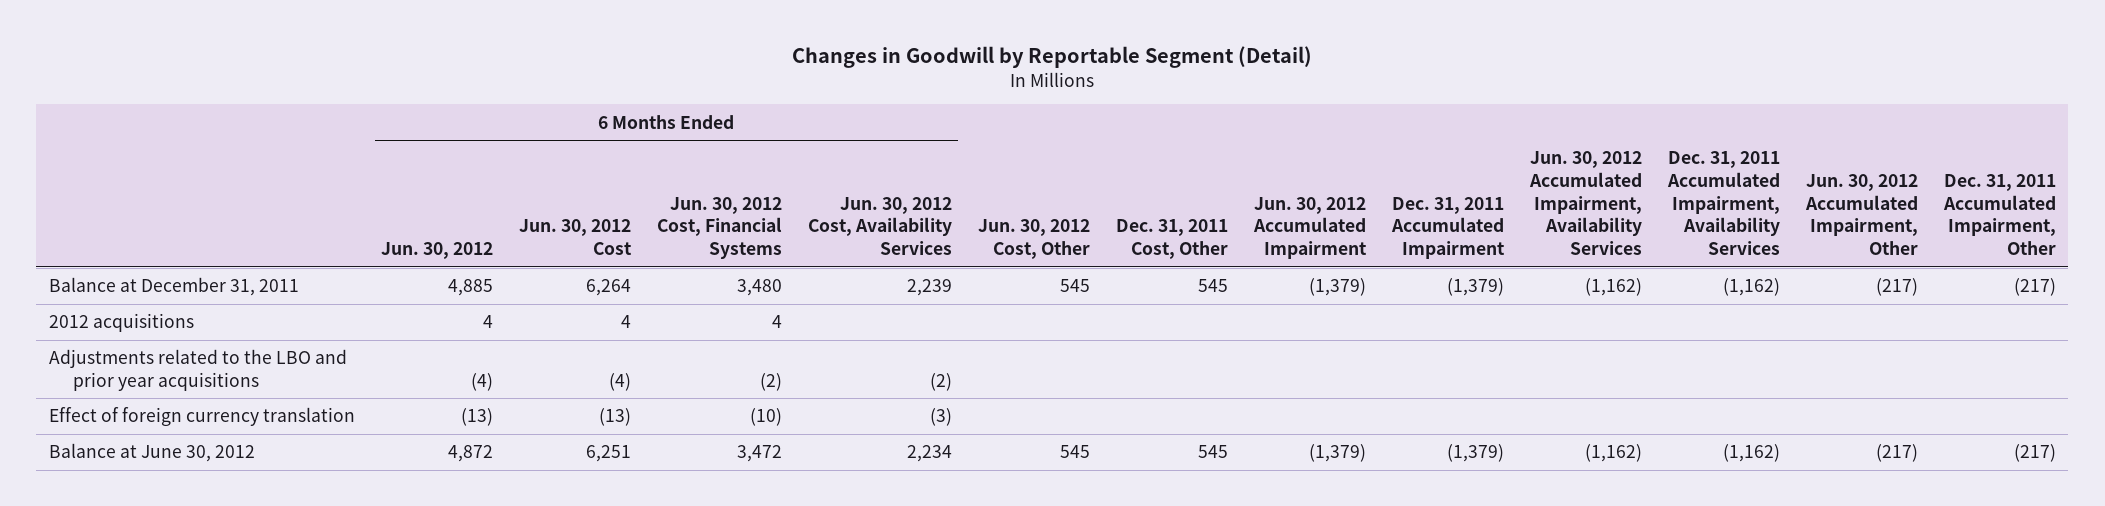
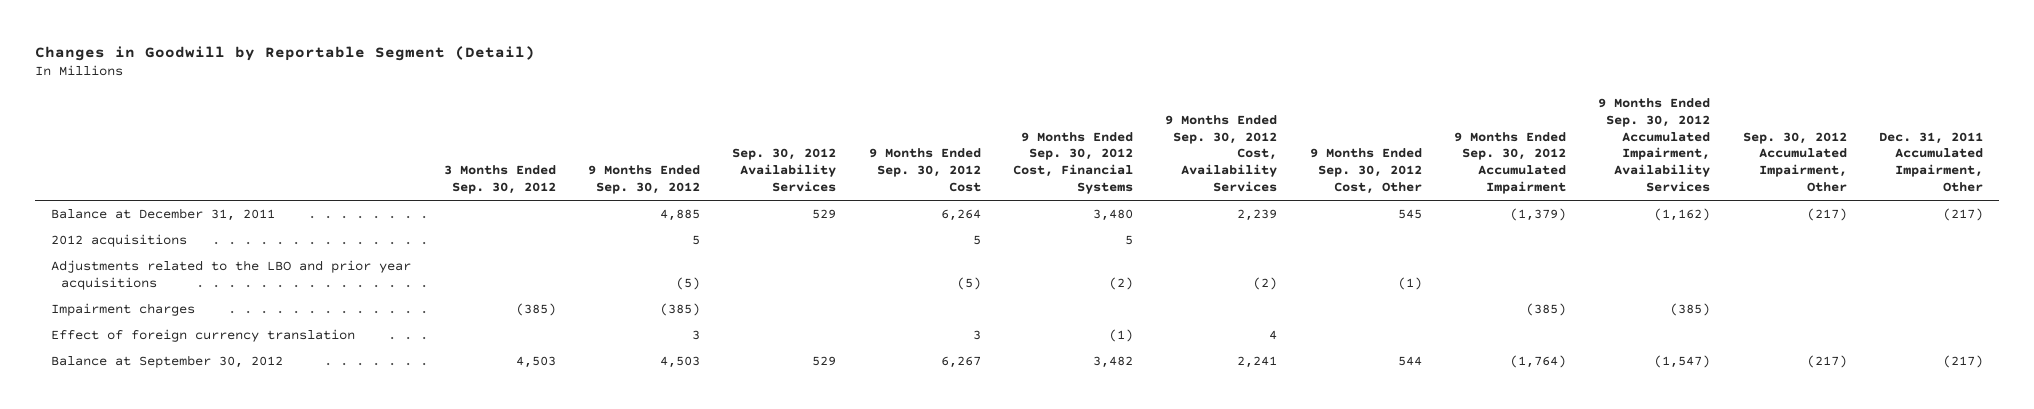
- | 6 Months Ended Jun. 30, 2012 | 6 Months Ended Jun. 30, 2012 Cost | 6 Months Ended Jun. 30, 2012 Cost, Financial Systems | 6 Months Ended Jun. 30, 2012 Cost, Availability Services | Jun. 30, 2012 Cost, Other | Dec. 31, 2011 Cost, Other | Jun. 30, 2012 Accumulated Impairment | Dec. 31, 2011 Accumulated Impairment | Jun. 30, 2012 Accumulated Impairment, Availability Services | Dec. 31, 2011 Accumulated Impairment, Availability Services | Jun. 30, 2012 Accumulated Impairment, Other | Dec. 31, 2011 Accumulated Impairment, Other
+ | 3 Months Ended Sep. 30, 2012 | 9 Months Ended Sep. 30, 2012 | Sep. 30, 2012 Availability Services | 9 Months Ended Sep. 30, 2012 Cost | 9 Months Ended Sep. 30, 2012 Cost, Financial Systems | 9 Months Ended Sep. 30, 2012 Cost, Availability Services | 9 Months Ended Sep. 30, 2012 Cost, Other | 9 Months Ended Sep. 30, 2012 Accumulated Impairment | 9 Months Ended Sep. 30, 2012 Accumulated Impairment, Availability Services | Sep. 30, 2012 Accumulated Impairment, Other | Dec. 31, 2011 Accumulated Impairment, Other
+ Impairment charges | (385) | (385) | | | | | | (385) | (385) | |
- Balance at June 30, 2012 | 4,872 | 6,251 | 3,472 | 2,234 | 545 | 545 | (1,379) | (1,379) | (1,162) | (1,162) | (217) | (217)
+ Balance at September 30, 2012 | 4,503 | 4,503 | 529 | 6,267 | 3,482 | 2,241 | 544 | (1,764) | (1,547) | (217) | (217)

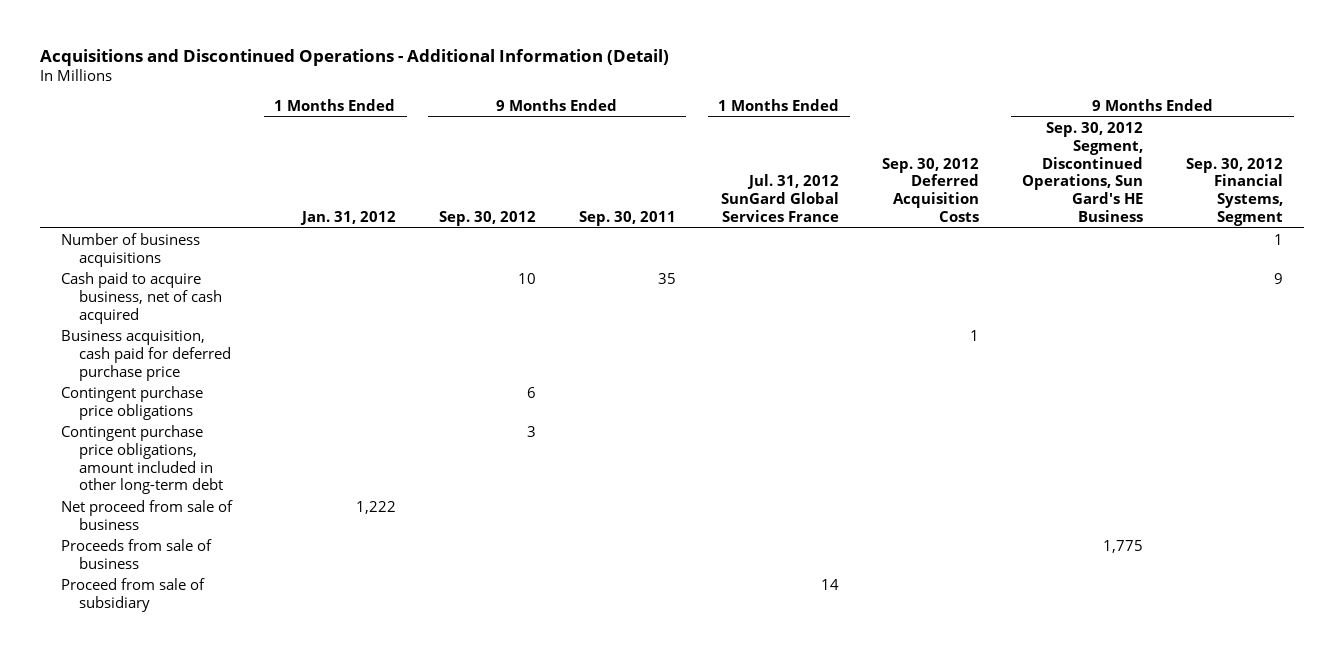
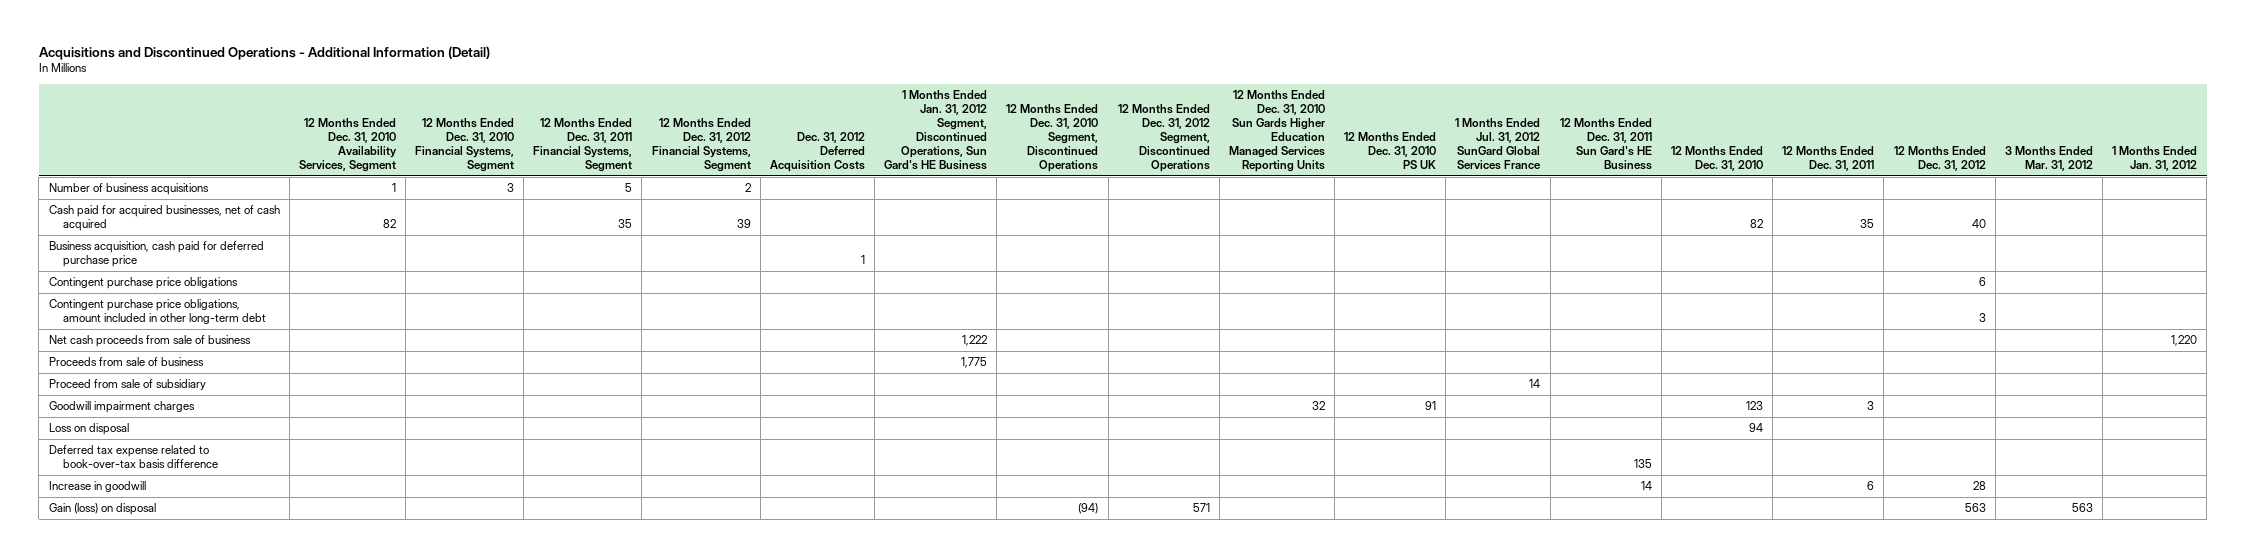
- | 1 Months Ended Jan. 31, 2012 | 9 Months Ended Sep. 30, 2012 | 9 Months Ended Sep. 30, 2011 | 1 Months Ended Jul. 31, 2012 SunGard Global Services France | Sep. 30, 2012 Deferred Acquisition Costs | 9 Months Ended Sep. 30, 2012 Segment, Discontinued Operations, Sun Gard's HE Business | 9 Months Ended Sep. 30, 2012 Financial Systems, Segment
+ | 12 Months Ended Dec. 31, 2010 Availability Services, Segment | 12 Months Ended Dec. 31, 2010 Financial Systems, Segment | 12 Months Ended Dec. 31, 2011 Financial Systems, Segment | 12 Months Ended Dec. 31, 2012 Financial Systems, Segment | Dec. 31, 2012 Deferred Acquisition Costs | 1 Months Ended Jan. 31, 2012 Segment, Discontinued Operations, Sun Gard's HE Business | 12 Months Ended Dec. 31, 2010 Segment, Discontinued Operations | 12 Months Ended Dec. 31, 2012 Segment, Discontinued Operations | 12 Months Ended Dec. 31, 2010 Sun Gards Higher Education Managed Services Reporting Units | 12 Months Ended Dec. 31, 2010 PS UK | 1 Months Ended Jul. 31, 2012 SunGard Global Services France | 12 Months Ended Dec. 31, 2011 Sun Gard's HE Business | 12 Months Ended Dec. 31, 2010 | 12 Months Ended Dec. 31, 2011 | 12 Months Ended Dec. 31, 2012 | 3 Months Ended Mar. 31, 2012 | 1 Months Ended Jan. 31, 2012
- Cash paid to acquire business, net of cash acquired | | 10 | 35 | | | | 9
+ Cash paid for acquired businesses, net of cash acquired | 82 | | 35 | 39 | | | | | | | | | 82 | 35 | 40 | |
- Net proceed from sale of business | 1,222 | | | | | |
+ Net cash proceeds from sale of business | | | | | | 1,222 | | | | | | | | | | | 1,220
+ Goodwill impairment charges | | | | | | | | | 32 | 91 | | | 123 | 3 | | |
+ Loss on disposal | | | | | | | | | | | | | 94 | | | |
+ Deferred tax expense related to book-over-tax basis difference | | | | | | | | | | | | 135 | | | | |
+ Increase in goodwill | | | | | | | | | | | | 14 | | 6 | 28 | |
+ Gain (loss) on disposal | | | | | | | (94) | 571 | | | | | | | 563 | 563 |

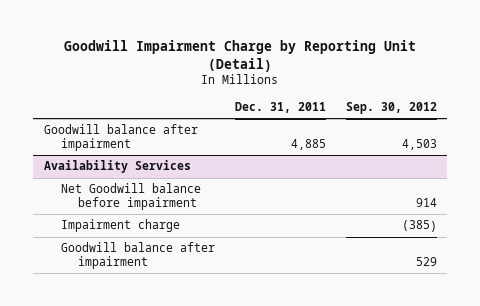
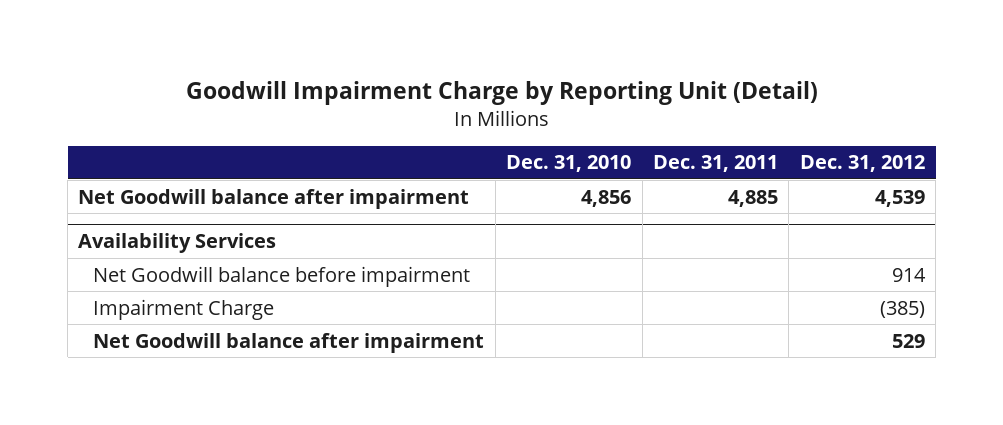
- | Dec. 31, 2011 | Sep. 30, 2012
+ | Dec. 31, 2010 | Dec. 31, 2011 | Dec. 31, 2012
- Goodwill balance after impairment | 4,885 | 4,503
+ Net Goodwill balance after impairment | 4,856 | 4,885 | 4,539
@ Availability Services
- Impairment charge | | (385)
- Goodwill balance after impairment | | 529
+ Impairment Charge | | | (385)
+ Net Goodwill balance after impairment | | | 529

